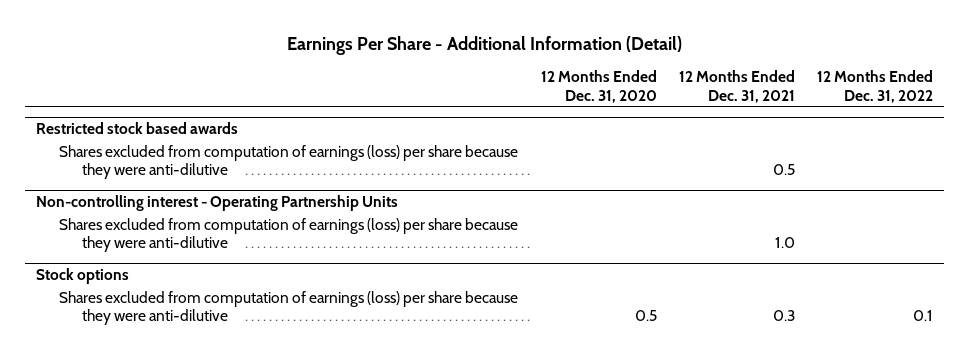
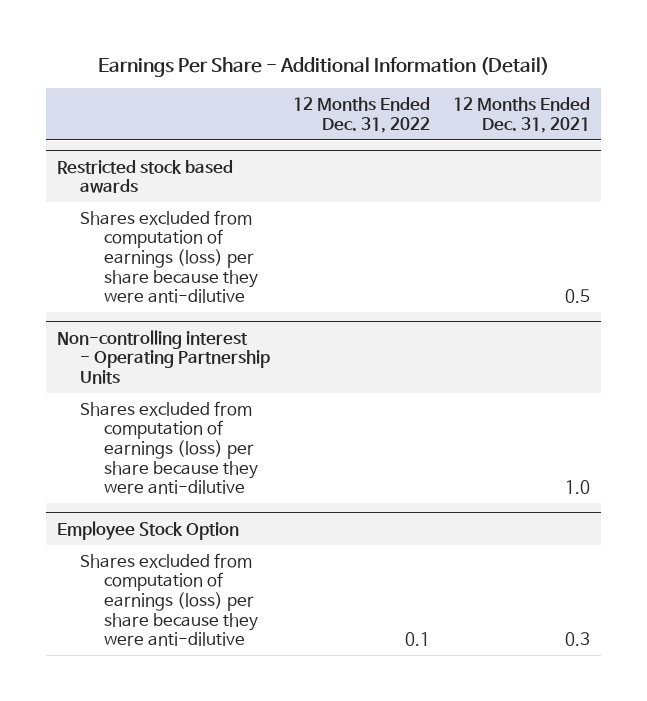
- | 12 Months Ended Dec. 31, 2020 | 12 Months Ended Dec. 31, 2021 | 12 Months Ended Dec. 31, 2022
+ | 12 Months Ended Dec. 31, 2022 | 12 Months Ended Dec. 31, 2021
- Stock options
+ Employee Stock Option

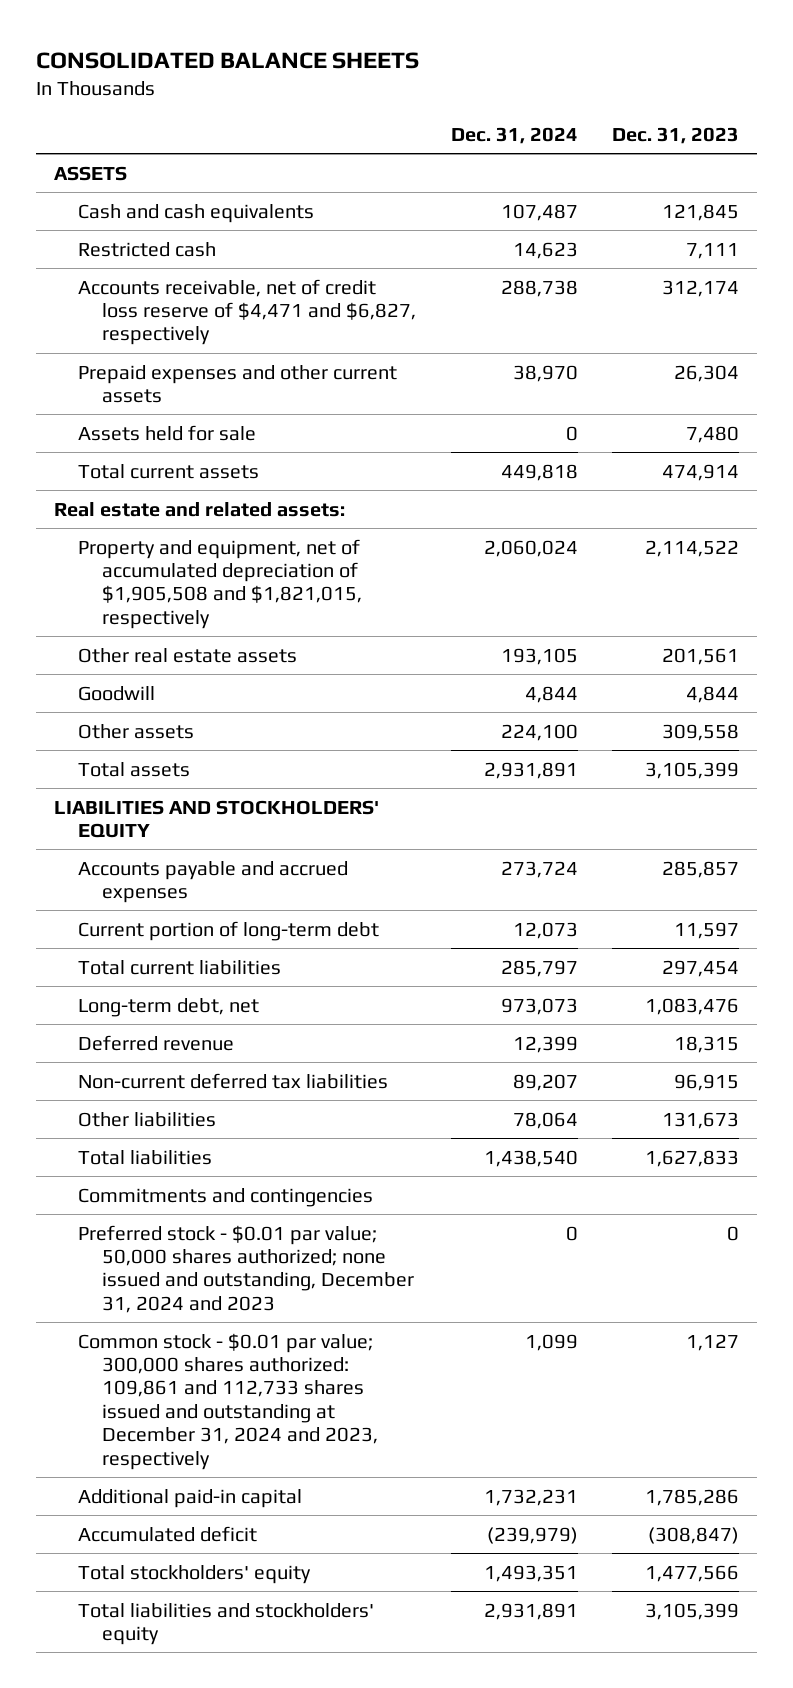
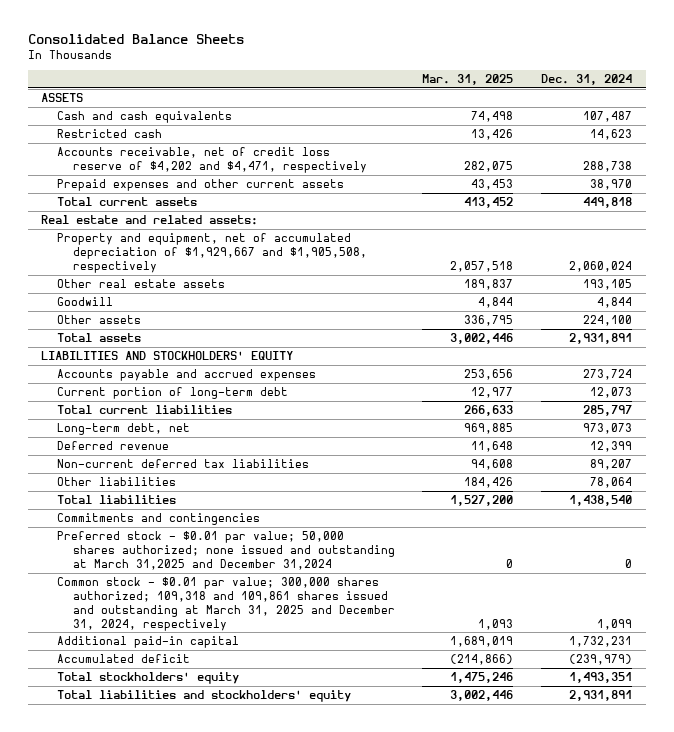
- CONSOLIDATED BALANCE SHEETS
+ Consolidated Balance Sheets
- | Dec. 31, 2024 | Dec. 31, 2023
+ | Mar. 31, 2025 | Dec. 31, 2024
- Accounts receivable, net of credit loss reserve of $4,471 and $6,827, respectively | 288,738 | 312,174
+ Accounts receivable, net of credit loss reserve of $4,202 and $4,471, respectively | 282,075 | 288,738
- Assets held for sale | 0 | 7,480
- Property and equipment, net of accumulated depreciation of $1,905,508 and $1,821,015, respectively | 2,060,024 | 2,114,522
+ Property and equipment, net of accumulated depreciation of $1,929,667 and $1,905,508, respectively | 2,057,518 | 2,060,024
- Preferred stock - $0.01 par value; 50,000 shares authorized; none issued and outstanding, December 31, 2024 and 2023 | 0 | 0
- Common stock - $0.01 par value; 300,000 shares authorized: 109,861 and 112,733 shares issued and outstanding at December 31, 2024 and 2023, respectively | 1,099 | 1,127
+ Preferred stock - $0.01 par value; 50,000 shares authorized; none issued and outstanding at March 31,2025 and December 31,2024 | 0 | 0
+ Common stock - $0.01 par value; 300,000 shares authorized; 109,318 and 109,861 shares issued and outstanding at March 31, 2025 and December 31, 2024, respectively | 1,093 | 1,099

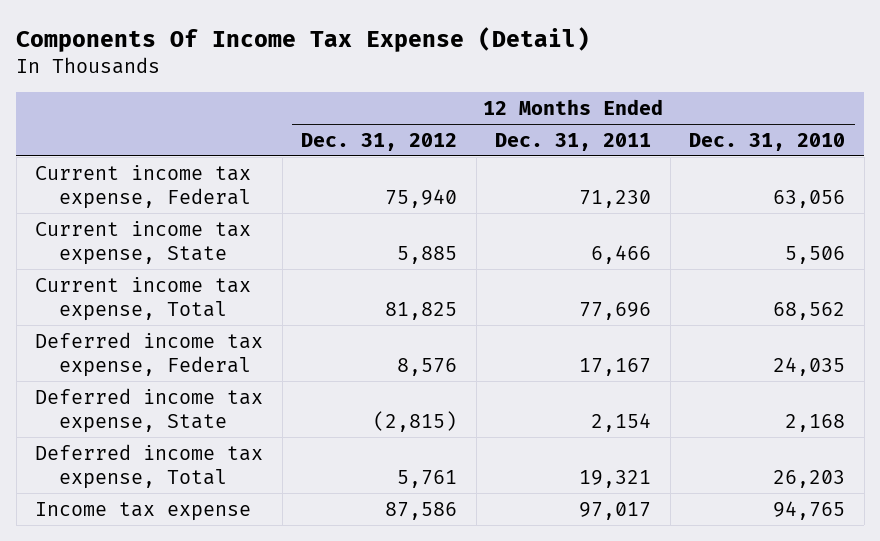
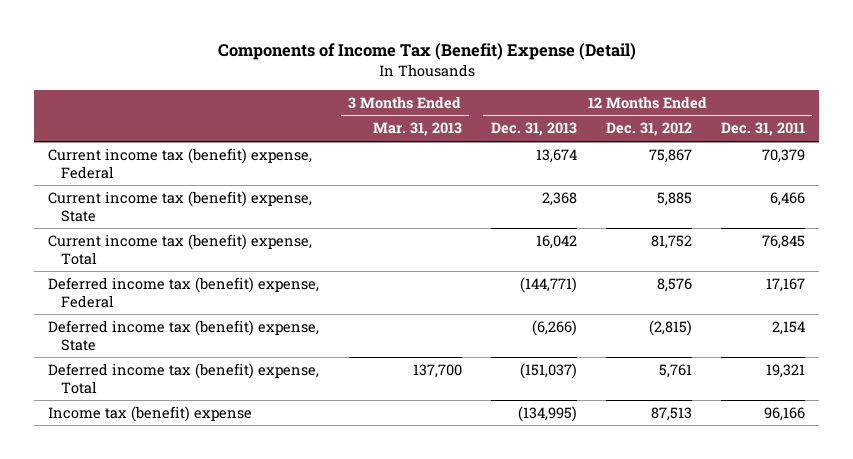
- Components Of Income Tax Expense (Detail)
+ Components of Income Tax (Benefit) Expense (Detail)
- | 12 Months Ended Dec. 31, 2012 | 12 Months Ended Dec. 31, 2011 | 12 Months Ended Dec. 31, 2010
+ | 3 Months Ended Mar. 31, 2013 | 12 Months Ended Dec. 31, 2013 | 12 Months Ended Dec. 31, 2012 | 12 Months Ended Dec. 31, 2011
- Current income tax expense, Federal | 75,940 | 71,230 | 63,056
- Current income tax expense, State | 5,885 | 6,466 | 5,506
- Current income tax expense, Total | 81,825 | 77,696 | 68,562
- Deferred income tax expense, Federal | 8,576 | 17,167 | 24,035
- Deferred income tax expense, State | (2,815) | 2,154 | 2,168
- Deferred income tax expense, Total | 5,761 | 19,321 | 26,203
- Income tax expense | 87,586 | 97,017 | 94,765
+ Current income tax (benefit) expense, Federal | | 13,674 | 75,867 | 70,379
+ Current income tax (benefit) expense, State | | 2,368 | 5,885 | 6,466
+ Current income tax (benefit) expense, Total | | 16,042 | 81,752 | 76,845
+ Deferred income tax (benefit) expense, Federal | | (144,771) | 8,576 | 17,167
+ Deferred income tax (benefit) expense, State | | (6,266) | (2,815) | 2,154
+ Deferred income tax (benefit) expense, Total | 137,700 | (151,037) | 5,761 | 19,321
+ Income tax (benefit) expense | | (134,995) | 87,513 | 96,166

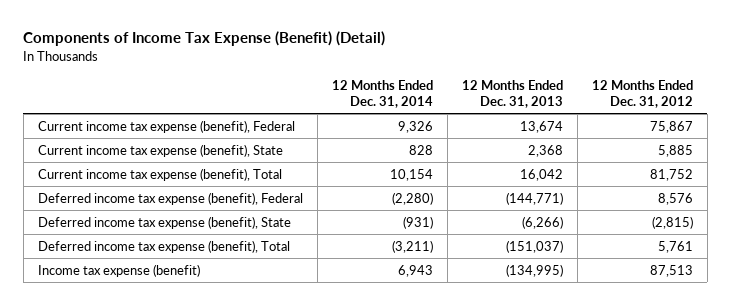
- Components of Income Tax (Benefit) Expense (Detail)
+ Components of Income Tax Expense (Benefit) (Detail)
- | 3 Months Ended Mar. 31, 2013 | 12 Months Ended Dec. 31, 2013 | 12 Months Ended Dec. 31, 2012 | 12 Months Ended Dec. 31, 2011
+ | 12 Months Ended Dec. 31, 2014 | 12 Months Ended Dec. 31, 2013 | 12 Months Ended Dec. 31, 2012
- Current income tax (benefit) expense, Federal | | 13,674 | 75,867 | 70,379
- Current income tax (benefit) expense, State | | 2,368 | 5,885 | 6,466
- Current income tax (benefit) expense, Total | | 16,042 | 81,752 | 76,845
- Deferred income tax (benefit) expense, Federal | | (144,771) | 8,576 | 17,167
- Deferred income tax (benefit) expense, State | | (6,266) | (2,815) | 2,154
- Deferred income tax (benefit) expense, Total | 137,700 | (151,037) | 5,761 | 19,321
- Income tax (benefit) expense | | (134,995) | 87,513 | 96,166
+ Current income tax expense (benefit), Federal | 9,326 | 13,674 | 75,867
+ Current income tax expense (benefit), State | 828 | 2,368 | 5,885
+ Current income tax expense (benefit), Total | 10,154 | 16,042 | 81,752
+ Deferred income tax expense (benefit), Federal | (2,280) | (144,771) | 8,576
+ Deferred income tax expense (benefit), State | (931) | (6,266) | (2,815)
+ Deferred income tax expense (benefit), Total | (3,211) | (151,037) | 5,761
+ Income tax expense (benefit) | 6,943 | (134,995) | 87,513

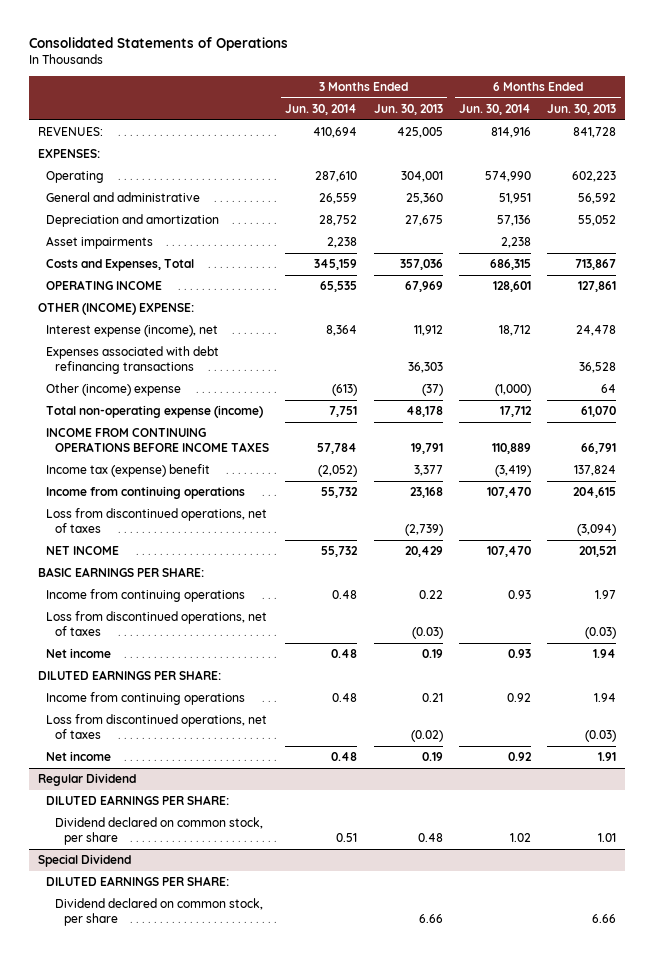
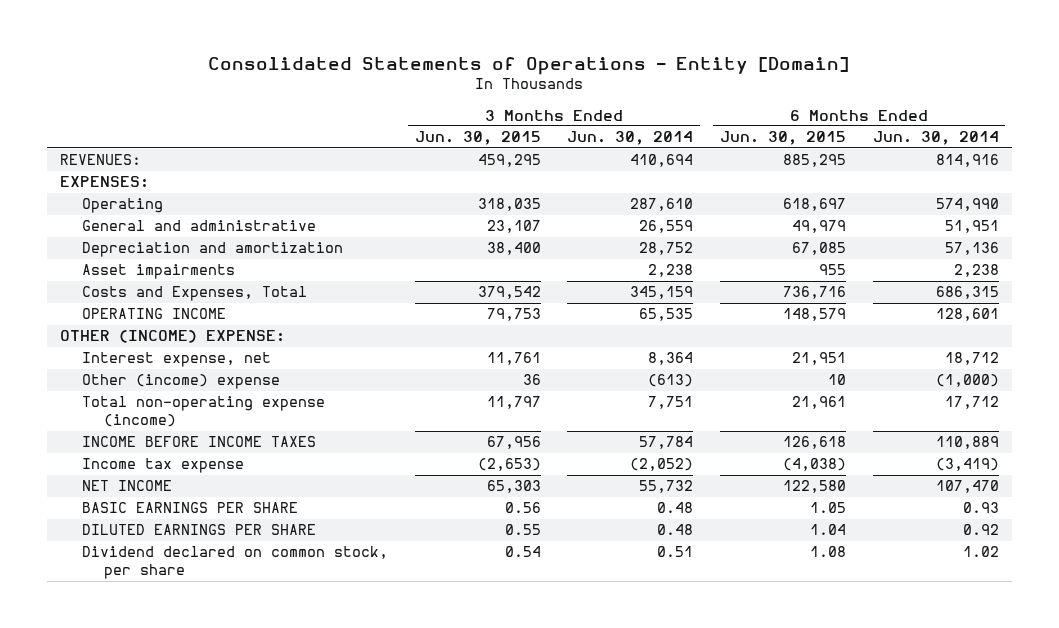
- Consolidated Statements of Operations
+ Consolidated Statements of Operations - Entity [Domain]
- | 3 Months Ended Jun. 30, 2014 | 3 Months Ended Jun. 30, 2013 | 6 Months Ended Jun. 30, 2014 | 6 Months Ended Jun. 30, 2013
+ | 3 Months Ended Jun. 30, 2015 | 3 Months Ended Jun. 30, 2014 | 6 Months Ended Jun. 30, 2015 | 6 Months Ended Jun. 30, 2014
- Interest expense (income), net | 8,364 | 11,912 | 18,712 | 24,478
- Expenses associated with debt refinancing transactions | | 36,303 | | 36,528
+ Interest expense, net | 11,761 | 8,364 | 21,951 | 18,712
- INCOME FROM CONTINUING OPERATIONS BEFORE INCOME TAXES | 57,784 | 19,791 | 110,889 | 66,791
- Income tax (expense) benefit | (2,052) | 3,377 | (3,419) | 137,824
- Income from continuing operations | 55,732 | 23,168 | 107,470 | 204,615
- Loss from discontinued operations, net of taxes | | (2,739) | | (3,094)
+ INCOME BEFORE INCOME TAXES | 67,956 | 57,784 | 126,618 | 110,889
+ Income tax expense | (2,653) | (2,052) | (4,038) | (3,419)
- BASIC EARNINGS PER SHARE:
- Income from continuing operations | 0.48 | 0.22 | 0.93 | 1.97
- Loss from discontinued operations, net of taxes | | (0.03) | | (0.03)
- Net income | 0.48 | 0.19 | 0.93 | 1.94
- DILUTED EARNINGS PER SHARE:
- Income from continuing operations | 0.48 | 0.21 | 0.92 | 1.94
- Loss from discontinued operations, net of taxes | | (0.02) | | (0.03)
- Net income | 0.48 | 0.19 | 0.92 | 1.91
- Regular Dividend
- DILUTED EARNINGS PER SHARE:
+ BASIC EARNINGS PER SHARE | 0.56 | 0.48 | 1.05 | 0.93
+ DILUTED EARNINGS PER SHARE | 0.55 | 0.48 | 1.04 | 0.92
- Special Dividend
- DILUTED EARNINGS PER SHARE:
- Dividend declared on common stock, per share | | 6.66 | | 6.66

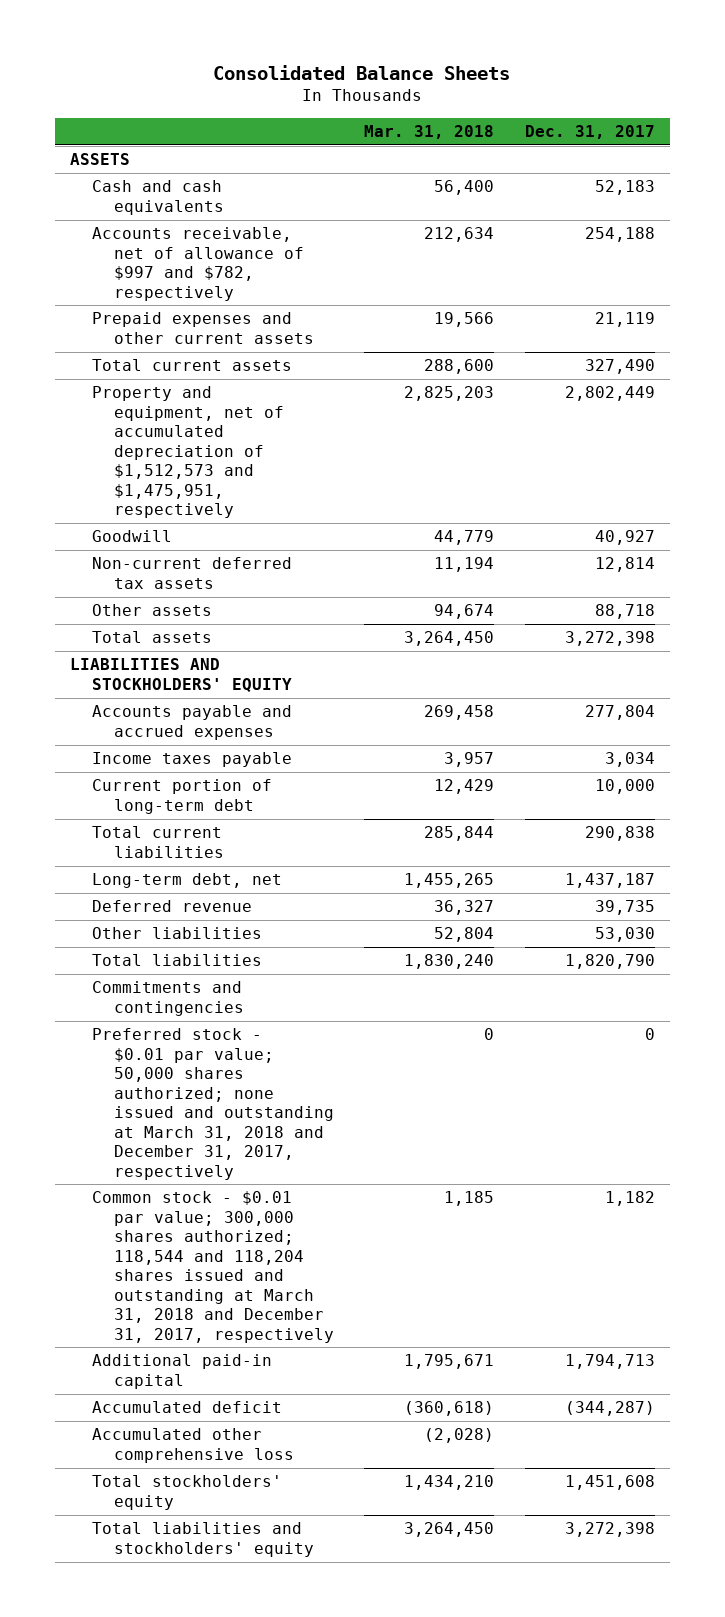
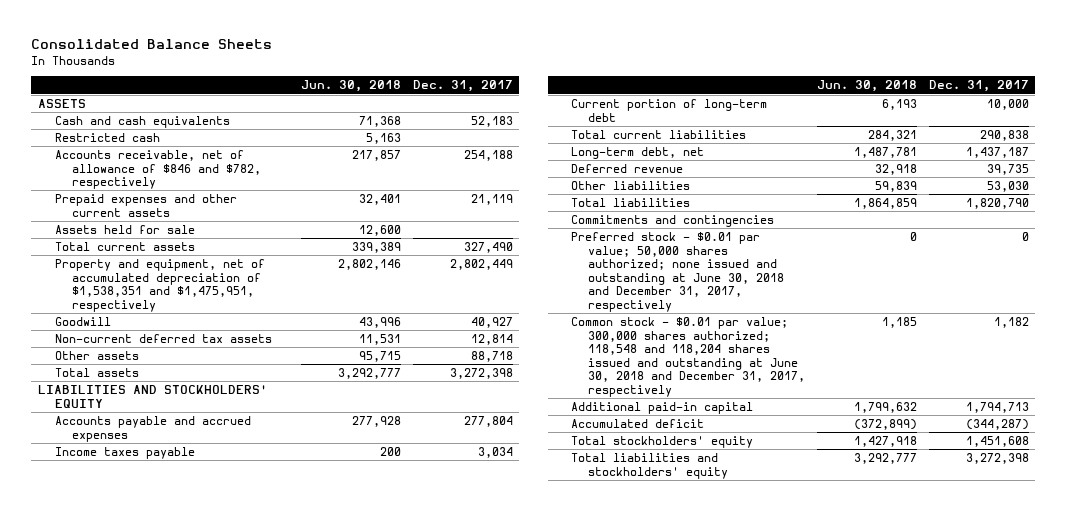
- | Mar. 31, 2018 | Dec. 31, 2017
+ | Jun. 30, 2018 | Dec. 31, 2017
- Accounts receivable, net of allowance of $997 and $782, respectively | 212,634 | 254,188
+ Restricted cash | 5,163 |
+ Accounts receivable, net of allowance of $846 and $782, respectively | 217,857 | 254,188
+ Assets held for sale | 12,600 |
- Property and equipment, net of accumulated depreciation of $1,512,573 and $1,475,951, respectively | 2,825,203 | 2,802,449
+ Property and equipment, net of accumulated depreciation of $1,538,351 and $1,475,951, respectively | 2,802,146 | 2,802,449
- Preferred stock - $0.01 par value; 50,000 shares authorized; none issued and outstanding at March 31, 2018 and December 31, 2017, respectively | 0 | 0
- Common stock - $0.01 par value; 300,000 shares authorized; 118,544 and 118,204 shares issued and outstanding at March 31, 2018 and December 31, 2017, respectively | 1,185 | 1,182
+ Preferred stock - $0.01 par value; 50,000 shares authorized; none issued and outstanding at June 30, 2018 and December 31, 2017, respectively | 0 | 0
+ Common stock - $0.01 par value; 300,000 shares authorized; 118,548 and 118,204 shares issued and outstanding at June 30, 2018 and December 31, 2017, respectively | 1,185 | 1,182
- Accumulated other comprehensive loss | (2,028) |

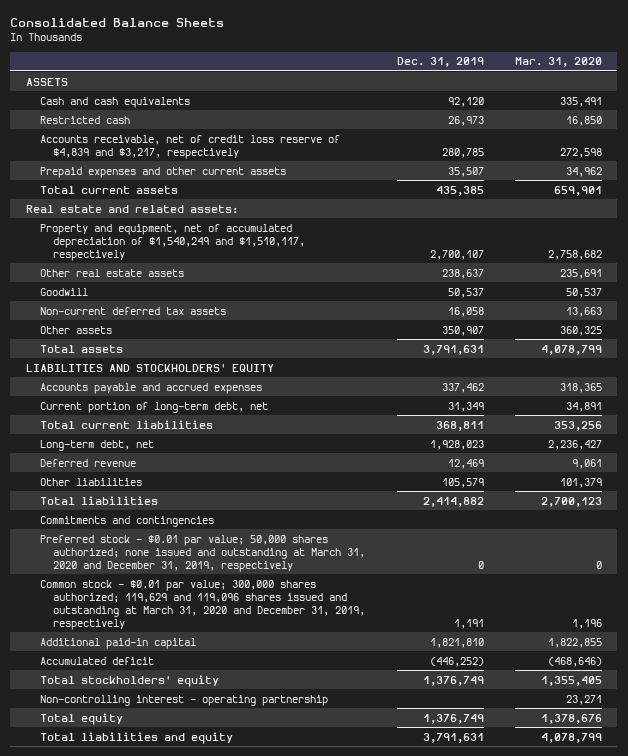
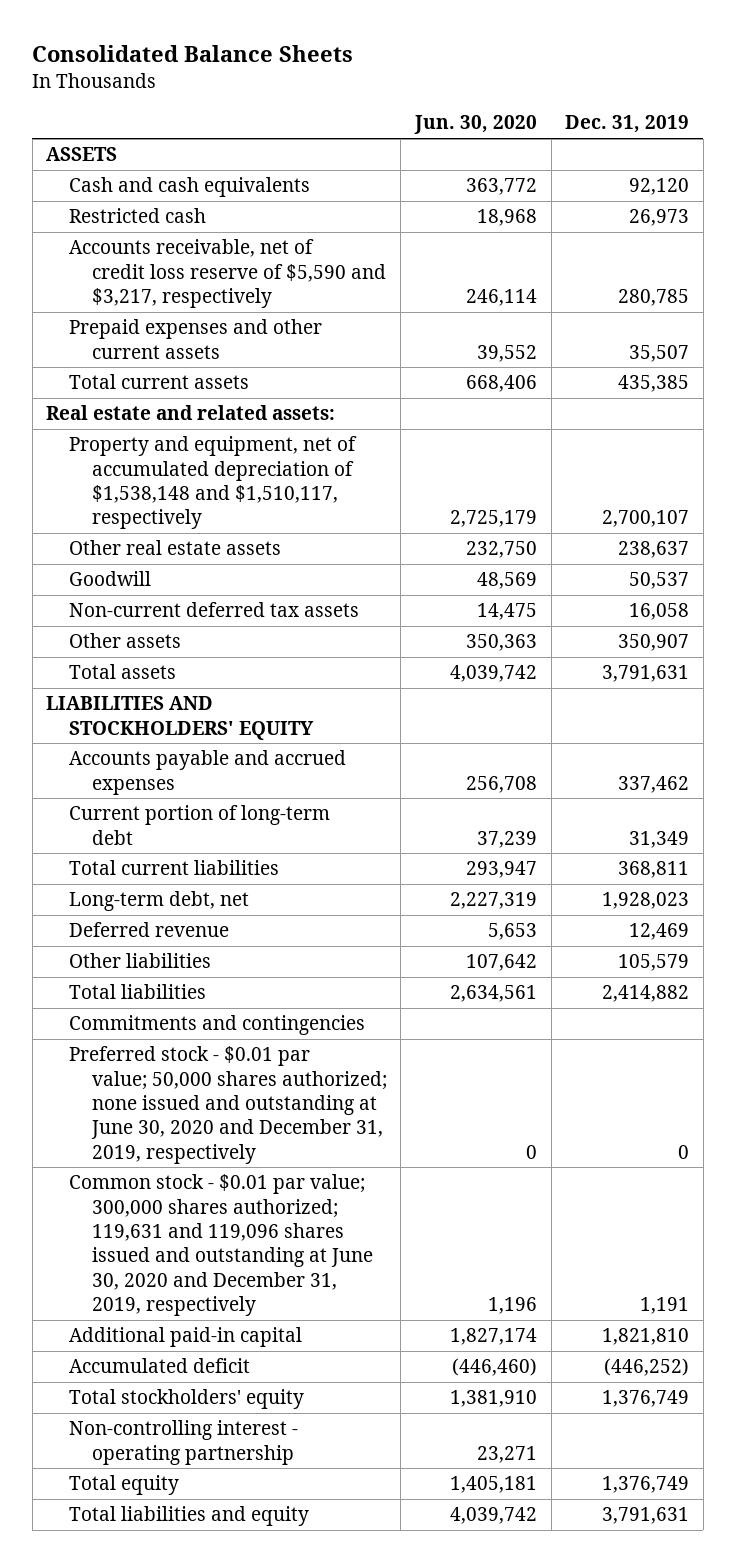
- | Dec. 31, 2019 | Mar. 31, 2020
+ | Jun. 30, 2020 | Dec. 31, 2019
- Accounts receivable, net of credit loss reserve of $4,839 and $3,217, respectively | 280,785 | 272,598
+ Accounts receivable, net of credit loss reserve of $5,590 and $3,217, respectively | 246,114 | 280,785
- Property and equipment, net of accumulated depreciation of $1,540,249 and $1,510,117, respectively | 2,700,107 | 2,758,682
+ Property and equipment, net of accumulated depreciation of $1,538,148 and $1,510,117, respectively | 2,725,179 | 2,700,107
- Current portion of long-term debt, net | 31,349 | 34,891
+ Current portion of long-term debt | 37,239 | 31,349
- Preferred stock - $0.01 par value; 50,000 shares authorized; none issued and outstanding at March 31, 2020 and December 31, 2019, respectively | 0 | 0
- Common stock - $0.01 par value; 300,000 shares authorized; 119,629 and 119,096 shares issued and outstanding at March 31, 2020 and December 31, 2019, respectively | 1,191 | 1,196
+ Preferred stock - $0.01 par value; 50,000 shares authorized; none issued and outstanding at June 30, 2020 and December 31, 2019, respectively | 0 | 0
+ Common stock - $0.01 par value; 300,000 shares authorized; 119,631 and 119,096 shares issued and outstanding at June 30, 2020 and December 31, 2019, respectively | 1,196 | 1,191

